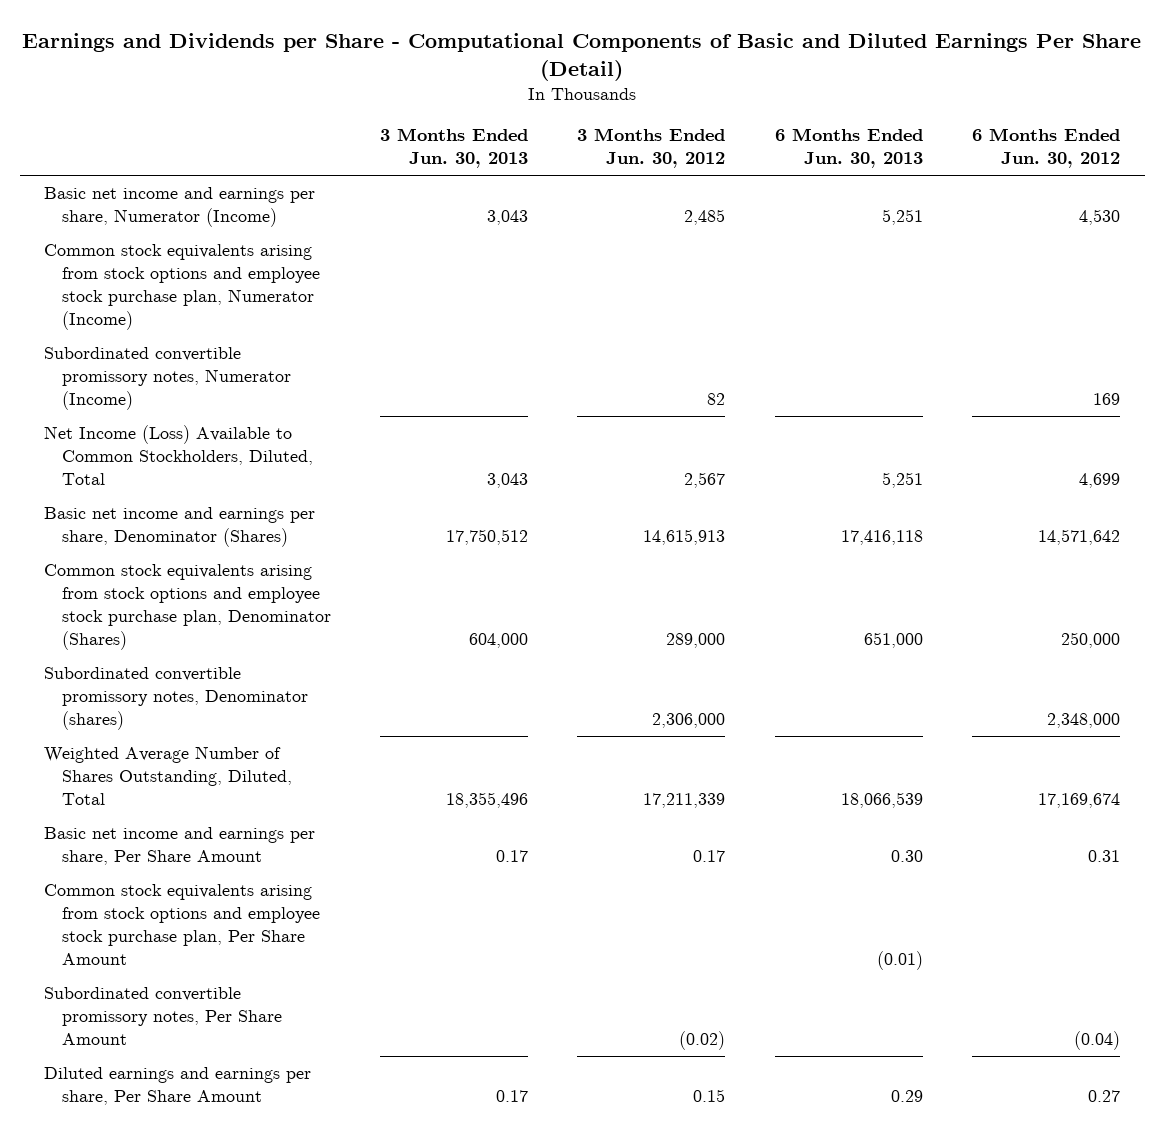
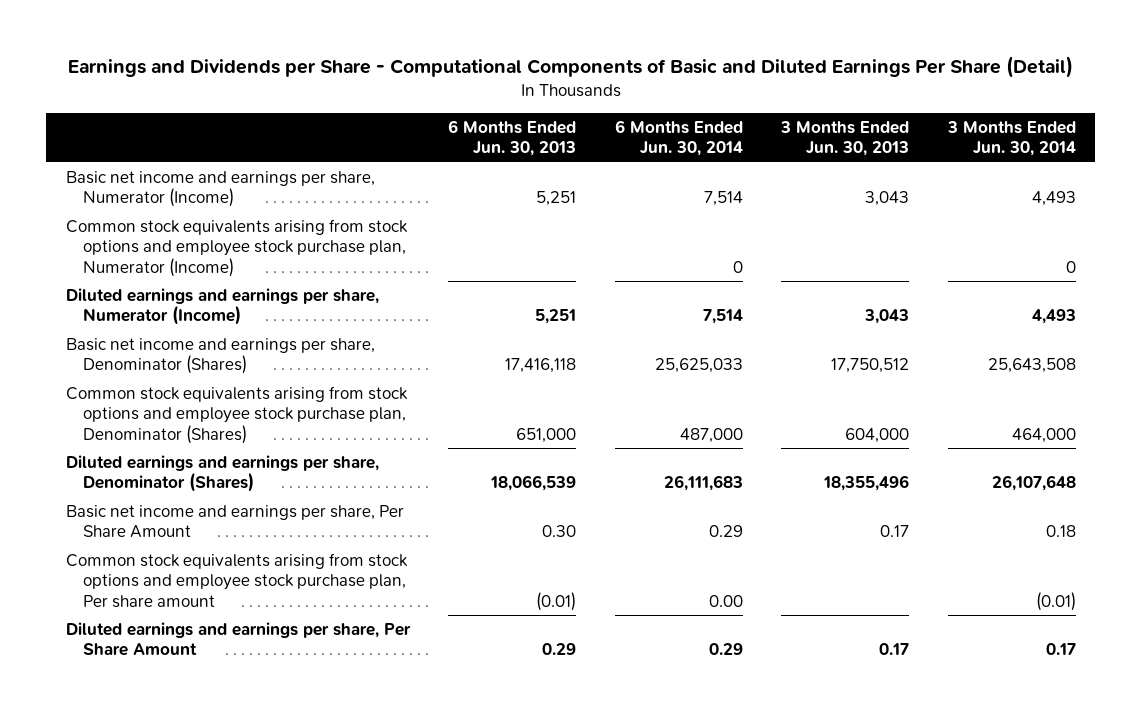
- | 3 Months Ended Jun. 30, 2013 | 3 Months Ended Jun. 30, 2012 | 6 Months Ended Jun. 30, 2013 | 6 Months Ended Jun. 30, 2012
+ | 6 Months Ended Jun. 30, 2013 | 6 Months Ended Jun. 30, 2014 | 3 Months Ended Jun. 30, 2013 | 3 Months Ended Jun. 30, 2014
- Subordinated convertible promissory notes, Numerator (Income) | | 82 | | 169
- Net Income (Loss) Available to Common Stockholders, Diluted, Total | 3,043 | 2,567 | 5,251 | 4,699
+ Diluted earnings and earnings per share, Numerator (Income) | 5,251 | 7,514 | 3,043 | 4,493
- Subordinated convertible promissory notes, Denominator (shares) | | 2,306,000 | | 2,348,000
- Weighted Average Number of Shares Outstanding, Diluted, Total | 18,355,496 | 17,211,339 | 18,066,539 | 17,169,674
+ Diluted earnings and earnings per share, Denominator (Shares) | 18,066,539 | 26,111,683 | 18,355,496 | 26,107,648
- Common stock equivalents arising from stock options and employee stock purchase plan, Per Share Amount | | | (0.01) |
- Subordinated convertible promissory notes, Per Share Amount | | (0.02) | | (0.04)
+ Common stock equivalents arising from stock options and employee stock purchase plan, Per share amount | (0.01) | 0.00 | | (0.01)

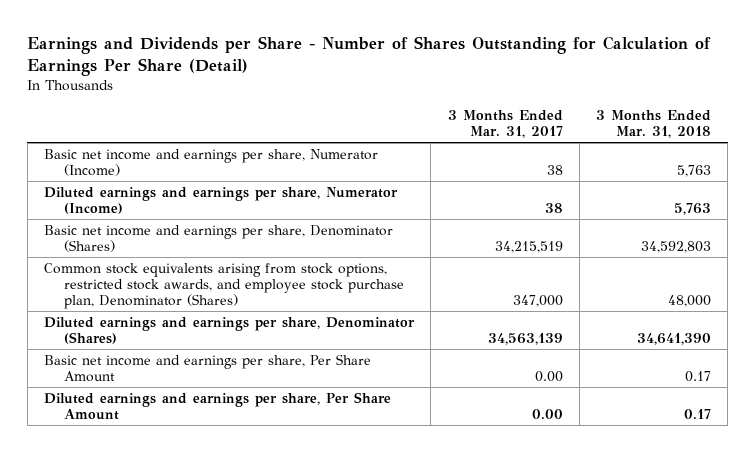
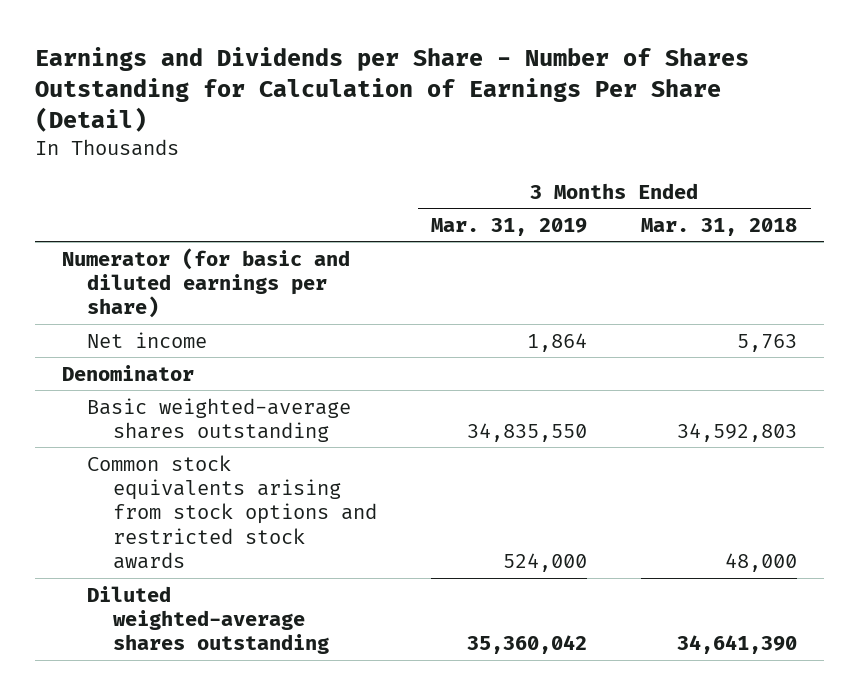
- | 3 Months Ended Mar. 31, 2017 | 3 Months Ended Mar. 31, 2018
+ | 3 Months Ended Mar. 31, 2019 | 3 Months Ended Mar. 31, 2018
- Basic net income and earnings per share, Numerator (Income) | 38 | 5,763
- Diluted earnings and earnings per share, Numerator (Income) | 38 | 5,763
- Basic net income and earnings per share, Denominator (Shares) | 34,215,519 | 34,592,803
- Common stock equivalents arising from stock options, restricted stock awards, and employee stock purchase plan, Denominator (Shares) | 347,000 | 48,000
- Diluted earnings and earnings per share, Denominator (Shares) | 34,563,139 | 34,641,390
- Basic net income and earnings per share, Per Share Amount | 0.00 | 0.17
- Diluted earnings and earnings per share, Per Share Amount | 0.00 | 0.17
+ Numerator (for basic and diluted earnings per share)
+ Net income | 1,864 | 5,763
+ Denominator
+ Basic weighted-average shares outstanding | 34,835,550 | 34,592,803
+ Common stock equivalents arising from stock options and restricted stock awards | 524,000 | 48,000
+ Diluted weighted-average shares outstanding | 35,360,042 | 34,641,390

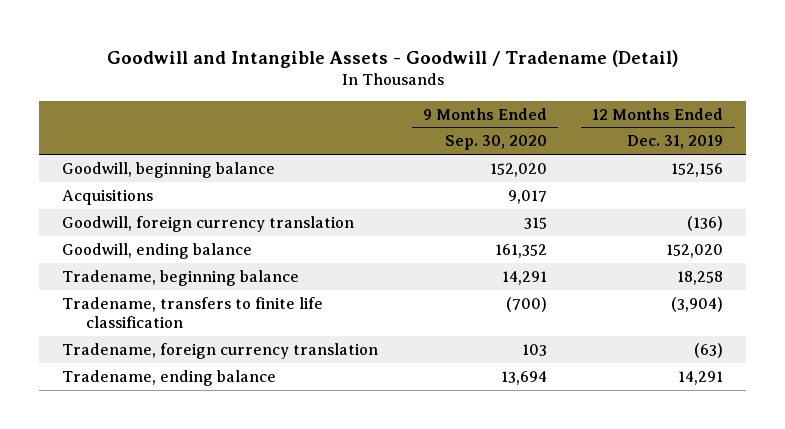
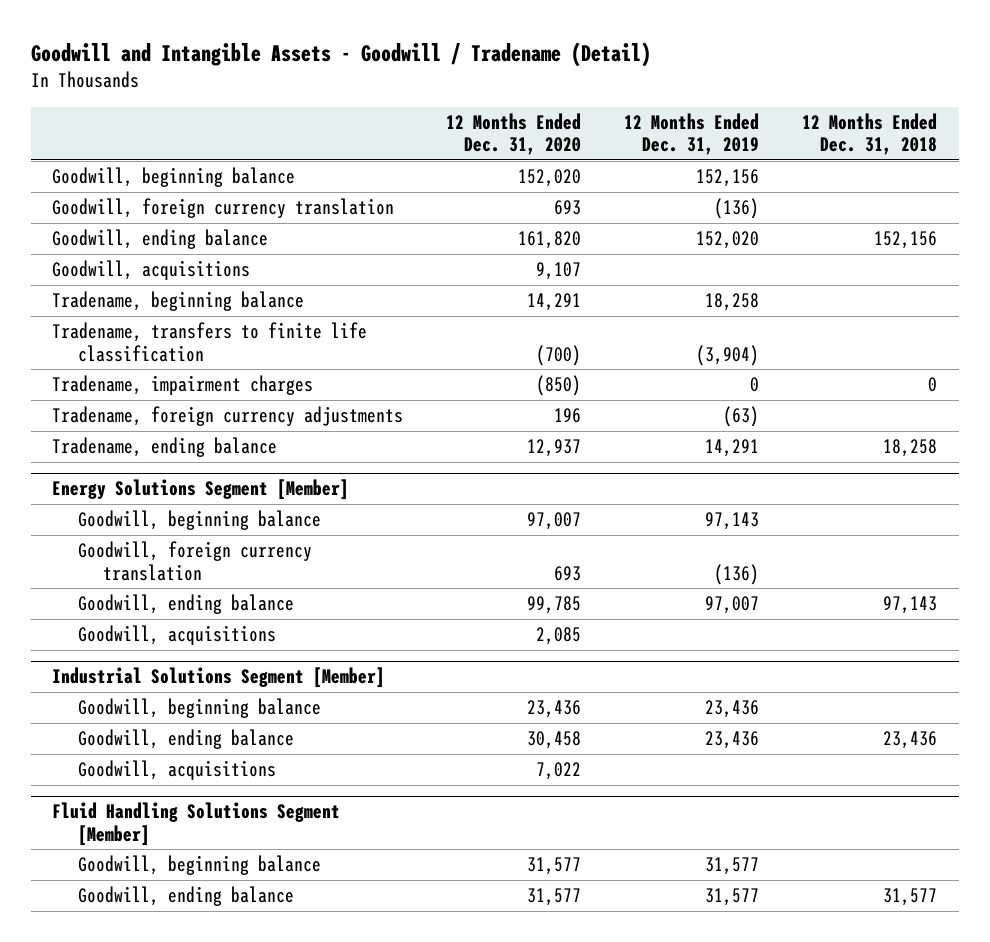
- | 9 Months Ended Sep. 30, 2020 | 12 Months Ended Dec. 31, 2019
+ | 12 Months Ended Dec. 31, 2020 | 12 Months Ended Dec. 31, 2019 | 12 Months Ended Dec. 31, 2018
- Acquisitions | 9,017 |
+ Goodwill, acquisitions | 9,107 | |
- Tradename, foreign currency translation | 103 | (63)
+ Tradename, impairment charges | (850) | 0 | 0
+ Tradename, foreign currency adjustments | 196 | (63) |
+ Energy Solutions Segment [Member]
+ Goodwill, beginning balance | 97,007 | 97,143 |
+ Goodwill, foreign currency translation | 693 | (136) |
+ Goodwill, ending balance | 99,785 | 97,007 | 97,143
+ Goodwill, acquisitions | 2,085 | |
+ Industrial Solutions Segment [Member]
+ Goodwill, beginning balance | 23,436 | 23,436 |
+ Goodwill, ending balance | 30,458 | 23,436 | 23,436
+ Goodwill, acquisitions | 7,022 | |
+ Fluid Handling Solutions Segment [Member]
+ Goodwill, beginning balance | 31,577 | 31,577 |
+ Goodwill, ending balance | 31,577 | 31,577 | 31,577

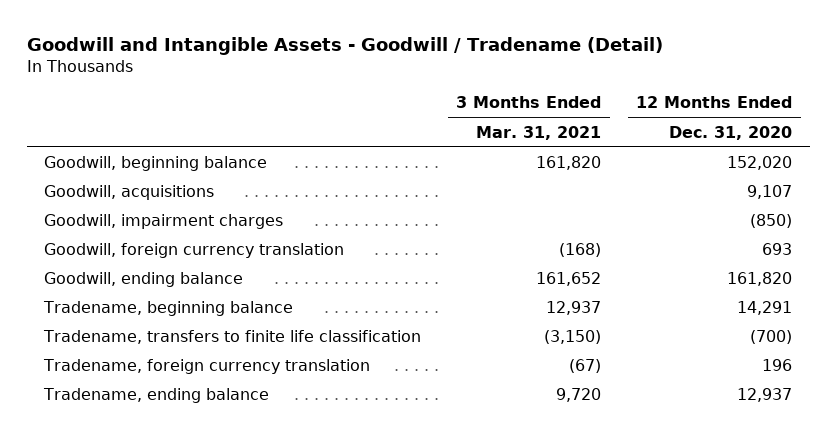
- | 12 Months Ended Dec. 31, 2020 | 12 Months Ended Dec. 31, 2019 | 12 Months Ended Dec. 31, 2018
+ | 3 Months Ended Mar. 31, 2021 | 12 Months Ended Dec. 31, 2020
moved up: Goodwill, acquisitions | | 9,107
+ Goodwill, impairment charges | | (850)
- Tradename, impairment charges | (850) | 0 | 0
- Tradename, foreign currency adjustments | 196 | (63) |
+ Tradename, foreign currency translation | (67) | 196
- Energy Solutions Segment [Member]
- Goodwill, beginning balance | 97,007 | 97,143 |
- Goodwill, foreign currency translation | 693 | (136) |
- Goodwill, ending balance | 99,785 | 97,007 | 97,143
- Goodwill, acquisitions | 2,085 | |
- Industrial Solutions Segment [Member]
- Goodwill, beginning balance | 23,436 | 23,436 |
- Goodwill, ending balance | 30,458 | 23,436 | 23,436
- Goodwill, acquisitions | 7,022 | |
- Fluid Handling Solutions Segment [Member]
- Goodwill, beginning balance | 31,577 | 31,577 |
- Goodwill, ending balance | 31,577 | 31,577 | 31,577

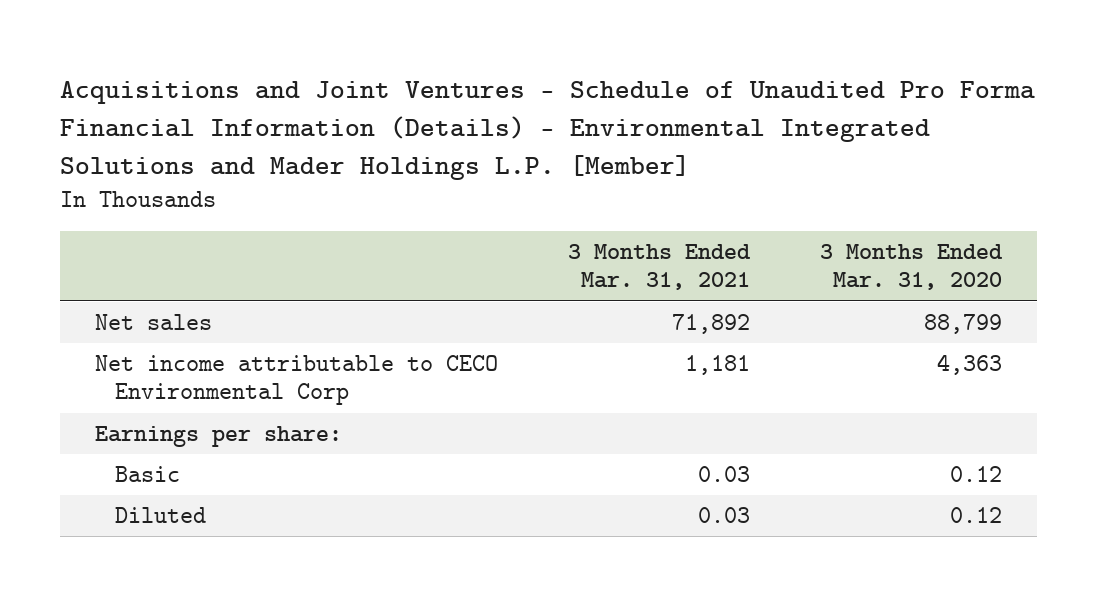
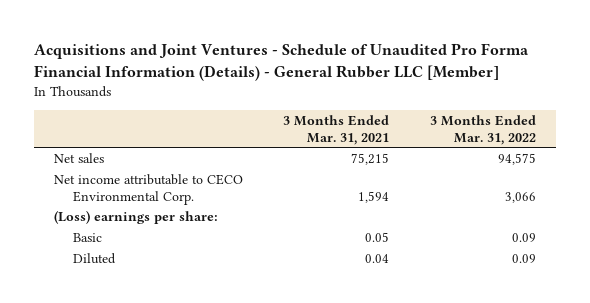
- Acquisitions and Joint Ventures - Schedule of Unaudited Pro Forma Financial Information (Details) - Environmental Integrated Solutions and Mader Holdings L.P. [Member]
+ Acquisitions and Joint Ventures - Schedule of Unaudited Pro Forma Financial Information (Details) - General Rubber LLC [Member]
- | 3 Months Ended Mar. 31, 2021 | 3 Months Ended Mar. 31, 2020
+ | 3 Months Ended Mar. 31, 2021 | 3 Months Ended Mar. 31, 2022
- Net sales | 71,892 | 88,799
- Net income attributable to CECO Environmental Corp | 1,181 | 4,363
- Earnings per share:
- Basic | 0.03 | 0.12
- Diluted | 0.03 | 0.12
+ Net sales | 75,215 | 94,575
+ Net income attributable to CECO Environmental Corp. | 1,594 | 3,066
+ (Loss) earnings per share:
+ Basic | 0.05 | 0.09
+ Diluted | 0.04 | 0.09

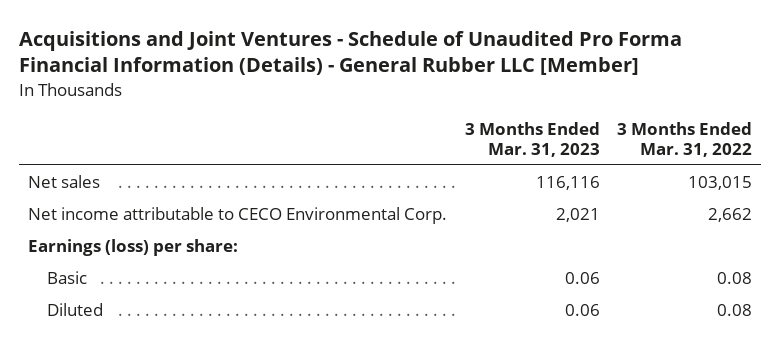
- | 3 Months Ended Mar. 31, 2021 | 3 Months Ended Mar. 31, 2022
+ | 3 Months Ended Mar. 31, 2023 | 3 Months Ended Mar. 31, 2022
- Net sales | 75,215 | 94,575
- Net income attributable to CECO Environmental Corp. | 1,594 | 3,066
- (Loss) earnings per share:
- Basic | 0.05 | 0.09
- Diluted | 0.04 | 0.09
+ Net sales | 116,116 | 103,015
+ Net income attributable to CECO Environmental Corp. | 2,021 | 2,662
+ Earnings (loss) per share:
+ Basic | 0.06 | 0.08
+ Diluted | 0.06 | 0.08

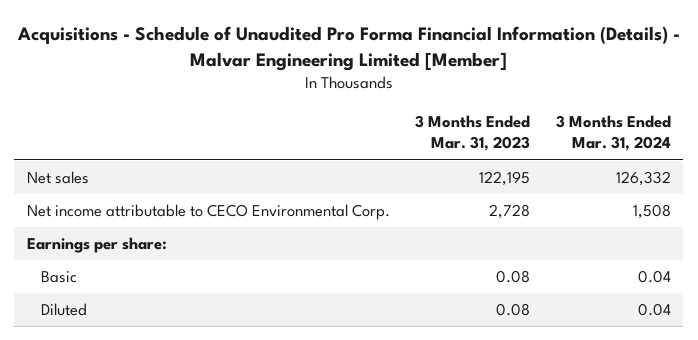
- Acquisitions and Joint Ventures - Schedule of Unaudited Pro Forma Financial Information (Details) - General Rubber LLC [Member]
+ Acquisitions - Schedule of Unaudited Pro Forma Financial Information (Details) - Malvar Engineering Limited [Member]
- | 3 Months Ended Mar. 31, 2023 | 3 Months Ended Mar. 31, 2022
+ | 3 Months Ended Mar. 31, 2023 | 3 Months Ended Mar. 31, 2024
- Net sales | 116,116 | 103,015
- Net income attributable to CECO Environmental Corp. | 2,021 | 2,662
- Earnings (loss) per share:
- Basic | 0.06 | 0.08
- Diluted | 0.06 | 0.08
+ Net sales | 122,195 | 126,332
+ Net income attributable to CECO Environmental Corp. | 2,728 | 1,508
+ Earnings per share:
+ Basic | 0.08 | 0.04
+ Diluted | 0.08 | 0.04

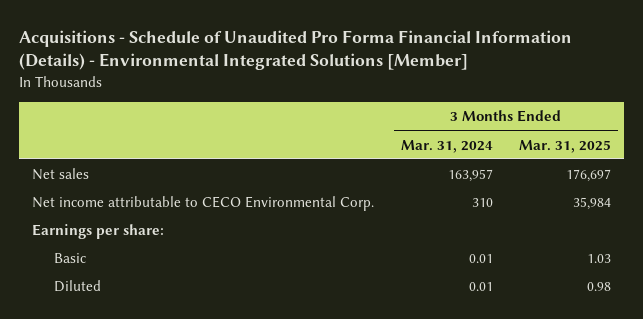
- Acquisitions - Schedule of Unaudited Pro Forma Financial Information (Details) - Malvar Engineering Limited [Member]
+ Acquisitions - Schedule of Unaudited Pro Forma Financial Information (Details) - Environmental Integrated Solutions [Member]
- | 3 Months Ended Mar. 31, 2023 | 3 Months Ended Mar. 31, 2024
+ | 3 Months Ended Mar. 31, 2024 | 3 Months Ended Mar. 31, 2025
- Net sales | 122,195 | 126,332
- Net income attributable to CECO Environmental Corp. | 2,728 | 1,508
+ Net sales | 163,957 | 176,697
+ Net income attributable to CECO Environmental Corp. | 310 | 35,984
- Basic | 0.08 | 0.04
- Diluted | 0.08 | 0.04
+ Basic | 0.01 | 1.03
+ Diluted | 0.01 | 0.98

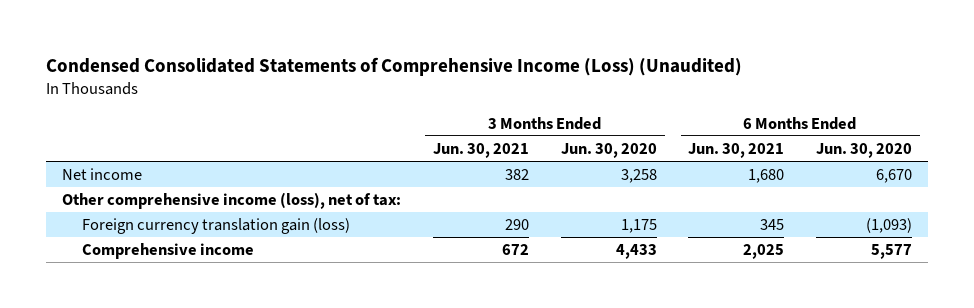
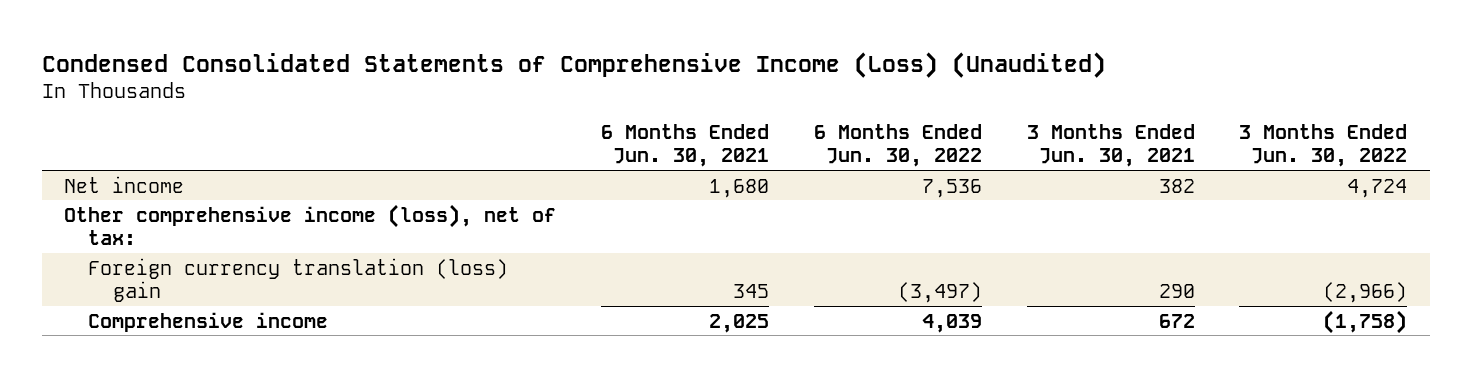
- | 3 Months Ended Jun. 30, 2021 | 3 Months Ended Jun. 30, 2020 | 6 Months Ended Jun. 30, 2021 | 6 Months Ended Jun. 30, 2020
+ | 6 Months Ended Jun. 30, 2021 | 6 Months Ended Jun. 30, 2022 | 3 Months Ended Jun. 30, 2021 | 3 Months Ended Jun. 30, 2022
- Foreign currency translation gain (loss) | 290 | 1,175 | 345 | (1,093)
+ Foreign currency translation (loss) gain | 345 | (3,497) | 290 | (2,966)

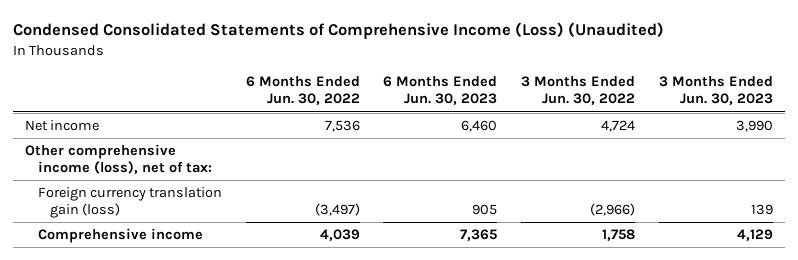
- | 6 Months Ended Jun. 30, 2021 | 6 Months Ended Jun. 30, 2022 | 3 Months Ended Jun. 30, 2021 | 3 Months Ended Jun. 30, 2022
+ | 6 Months Ended Jun. 30, 2022 | 6 Months Ended Jun. 30, 2023 | 3 Months Ended Jun. 30, 2022 | 3 Months Ended Jun. 30, 2023
- Foreign currency translation (loss) gain | 345 | (3,497) | 290 | (2,966)
- Comprehensive income | 2,025 | 4,039 | 672 | (1,758)
+ Foreign currency translation gain (loss) | (3,497) | 905 | (2,966) | 139
+ Comprehensive income | 4,039 | 7,365 | 1,758 | 4,129

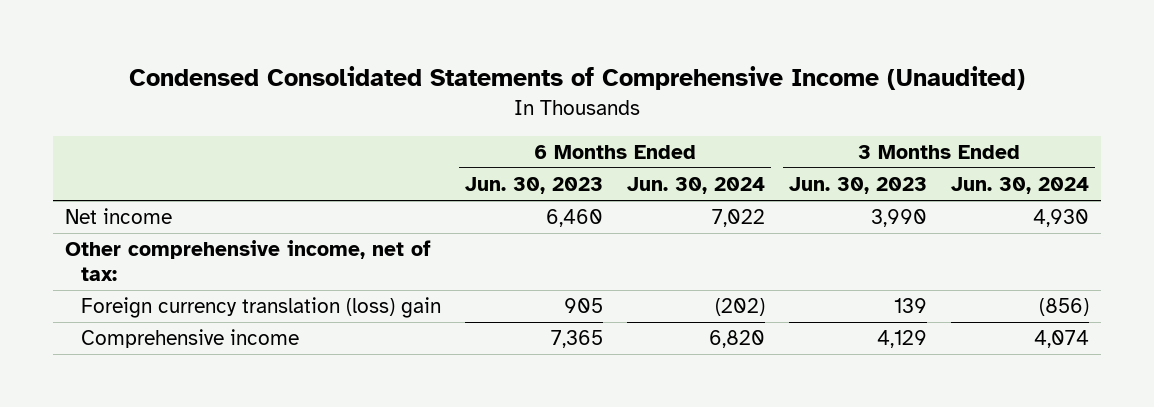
- Condensed Consolidated Statements of Comprehensive Income (Loss) (Unaudited)
+ Condensed Consolidated Statements of Comprehensive Income (Unaudited)
- | 6 Months Ended Jun. 30, 2022 | 6 Months Ended Jun. 30, 2023 | 3 Months Ended Jun. 30, 2022 | 3 Months Ended Jun. 30, 2023
+ | 6 Months Ended Jun. 30, 2023 | 6 Months Ended Jun. 30, 2024 | 3 Months Ended Jun. 30, 2023 | 3 Months Ended Jun. 30, 2024
- Other comprehensive income (loss), net of tax:
- Foreign currency translation gain (loss) | (3,497) | 905 | (2,966) | 139
+ Other comprehensive income, net of tax:
+ Foreign currency translation (loss) gain | 905 | (202) | 139 | (856)

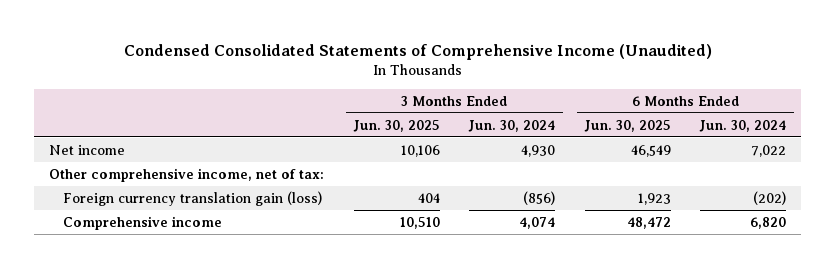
- | 6 Months Ended Jun. 30, 2023 | 6 Months Ended Jun. 30, 2024 | 3 Months Ended Jun. 30, 2023 | 3 Months Ended Jun. 30, 2024
+ | 3 Months Ended Jun. 30, 2025 | 3 Months Ended Jun. 30, 2024 | 6 Months Ended Jun. 30, 2025 | 6 Months Ended Jun. 30, 2024
- Foreign currency translation (loss) gain | 905 | (202) | 139 | (856)
+ Foreign currency translation gain (loss) | 404 | (856) | 1,923 | (202)

